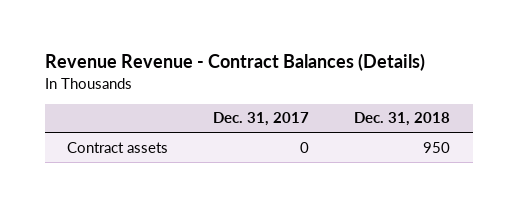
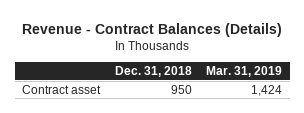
- Revenue Revenue - Contract Balances (Details)
+ Revenue - Contract Balances (Details)
- | Dec. 31, 2017 | Dec. 31, 2018
+ | Dec. 31, 2018 | Mar. 31, 2019
- Contract assets | 0 | 950
+ Contract asset | 950 | 1,424

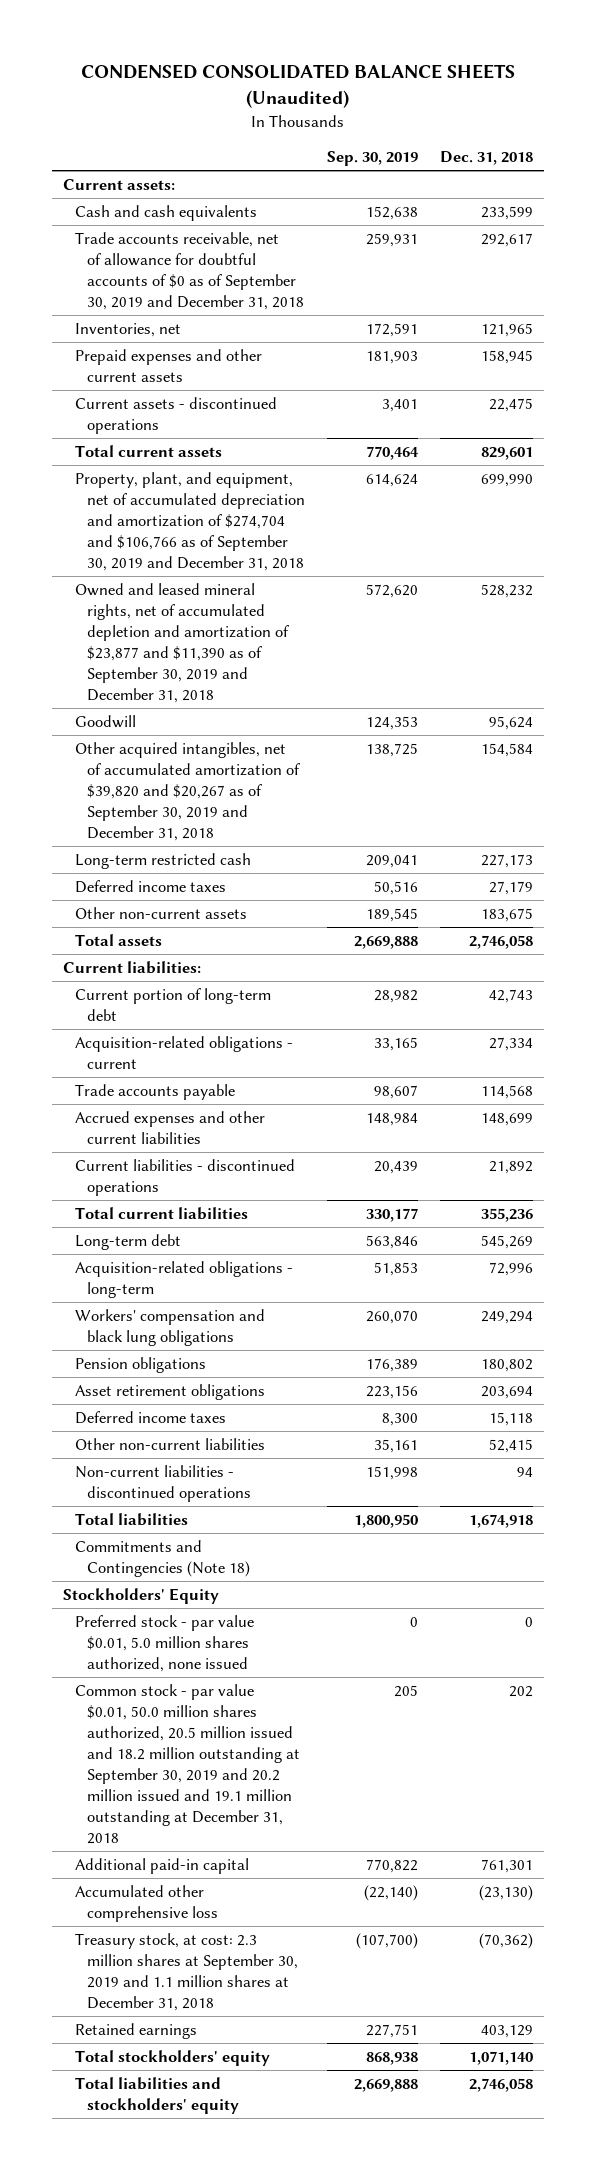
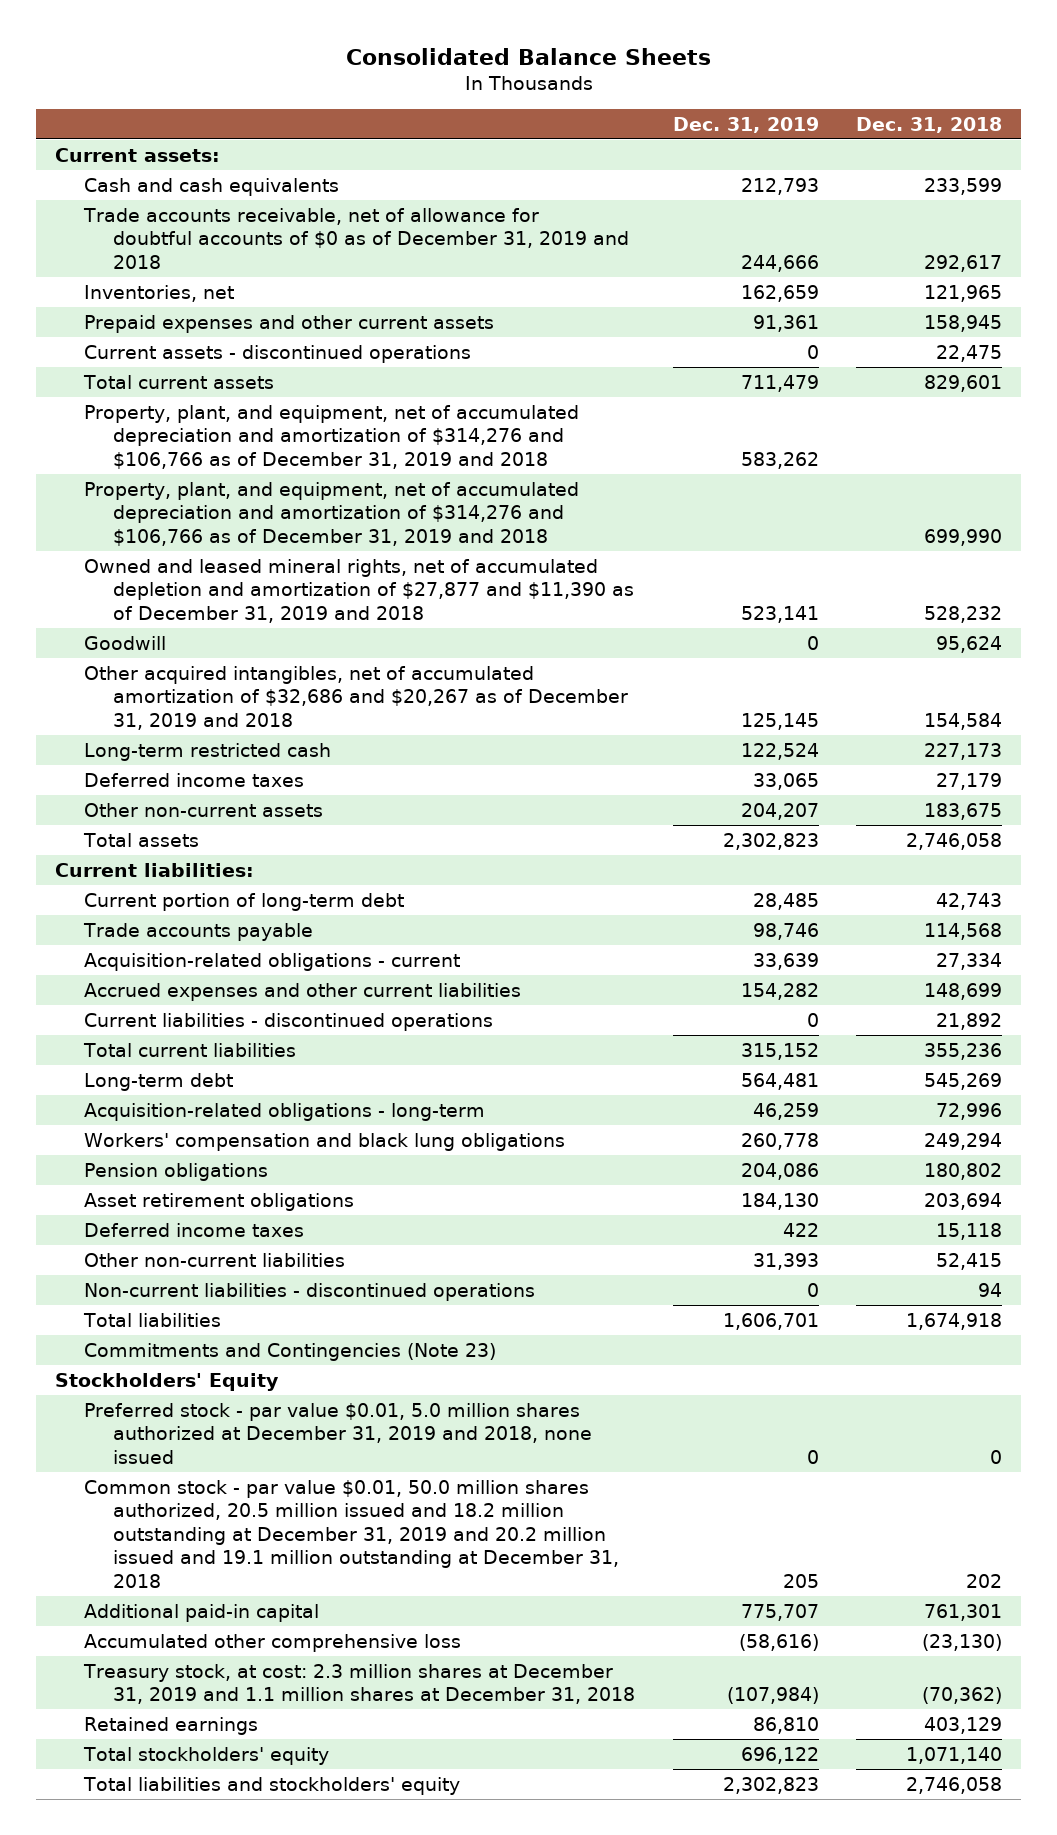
- CONDENSED CONSOLIDATED BALANCE SHEETS (Unaudited)
+ Consolidated Balance Sheets
- | Sep. 30, 2019 | Dec. 31, 2018
+ | Dec. 31, 2019 | Dec. 31, 2018
- Trade accounts receivable, net of allowance for doubtful accounts of $0 as of September 30, 2019 and December 31, 2018 | 259,931 | 292,617
+ Trade accounts receivable, net of allowance for doubtful accounts of $0 as of December 31, 2019 and 2018 | 244,666 | 292,617
- Property, plant, and equipment, net of accumulated depreciation and amortization of $274,704 and $106,766 as of September 30, 2019 and December 31, 2018 | 614,624 | 699,990
- Owned and leased mineral rights, net of accumulated depletion and amortization of $23,877 and $11,390 as of September 30, 2019 and December 31, 2018 | 572,620 | 528,232
+ Property, plant, and equipment, net of accumulated depreciation and amortization of $314,276 and $106,766 as of December 31, 2019 and 2018 | 583,262 |
+ Property, plant, and equipment, net of accumulated depreciation and amortization of $314,276 and $106,766 as of December 31, 2019 and 2018 | | 699,990
+ Owned and leased mineral rights, net of accumulated depletion and amortization of $27,877 and $11,390 as of December 31, 2019 and 2018 | 523,141 | 528,232
- Other acquired intangibles, net of accumulated amortization of $39,820 and $20,267 as of September 30, 2019 and December 31, 2018 | 138,725 | 154,584
+ Other acquired intangibles, net of accumulated amortization of $32,686 and $20,267 as of December 31, 2019 and 2018 | 125,145 | 154,584
moved down: Acquisition-related obligations - current | 33,639 | 27,334
- Commitments and Contingencies (Note 18)
+ Commitments and Contingencies (Note 23)
- Preferred stock - par value $0.01, 5.0 million shares authorized, none issued | 0 | 0
- Common stock - par value $0.01, 50.0 million shares authorized, 20.5 million issued and 18.2 million outstanding at September 30, 2019 and 20.2 million issued and 19.1 million outstanding at December 31, 2018 | 205 | 202
+ Preferred stock - par value $0.01, 5.0 million shares authorized at December 31, 2019 and 2018, none issued | 0 | 0
+ Common stock - par value $0.01, 50.0 million shares authorized, 20.5 million issued and 18.2 million outstanding at December 31, 2019 and 20.2 million issued and 19.1 million outstanding at December 31, 2018 | 205 | 202
- Treasury stock, at cost: 2.3 million shares at September 30, 2019 and 1.1 million shares at December 31, 2018 | (107,700) | (70,362)
+ Treasury stock, at cost: 2.3 million shares at December 31, 2019 and 1.1 million shares at December 31, 2018 | (107,984) | (70,362)

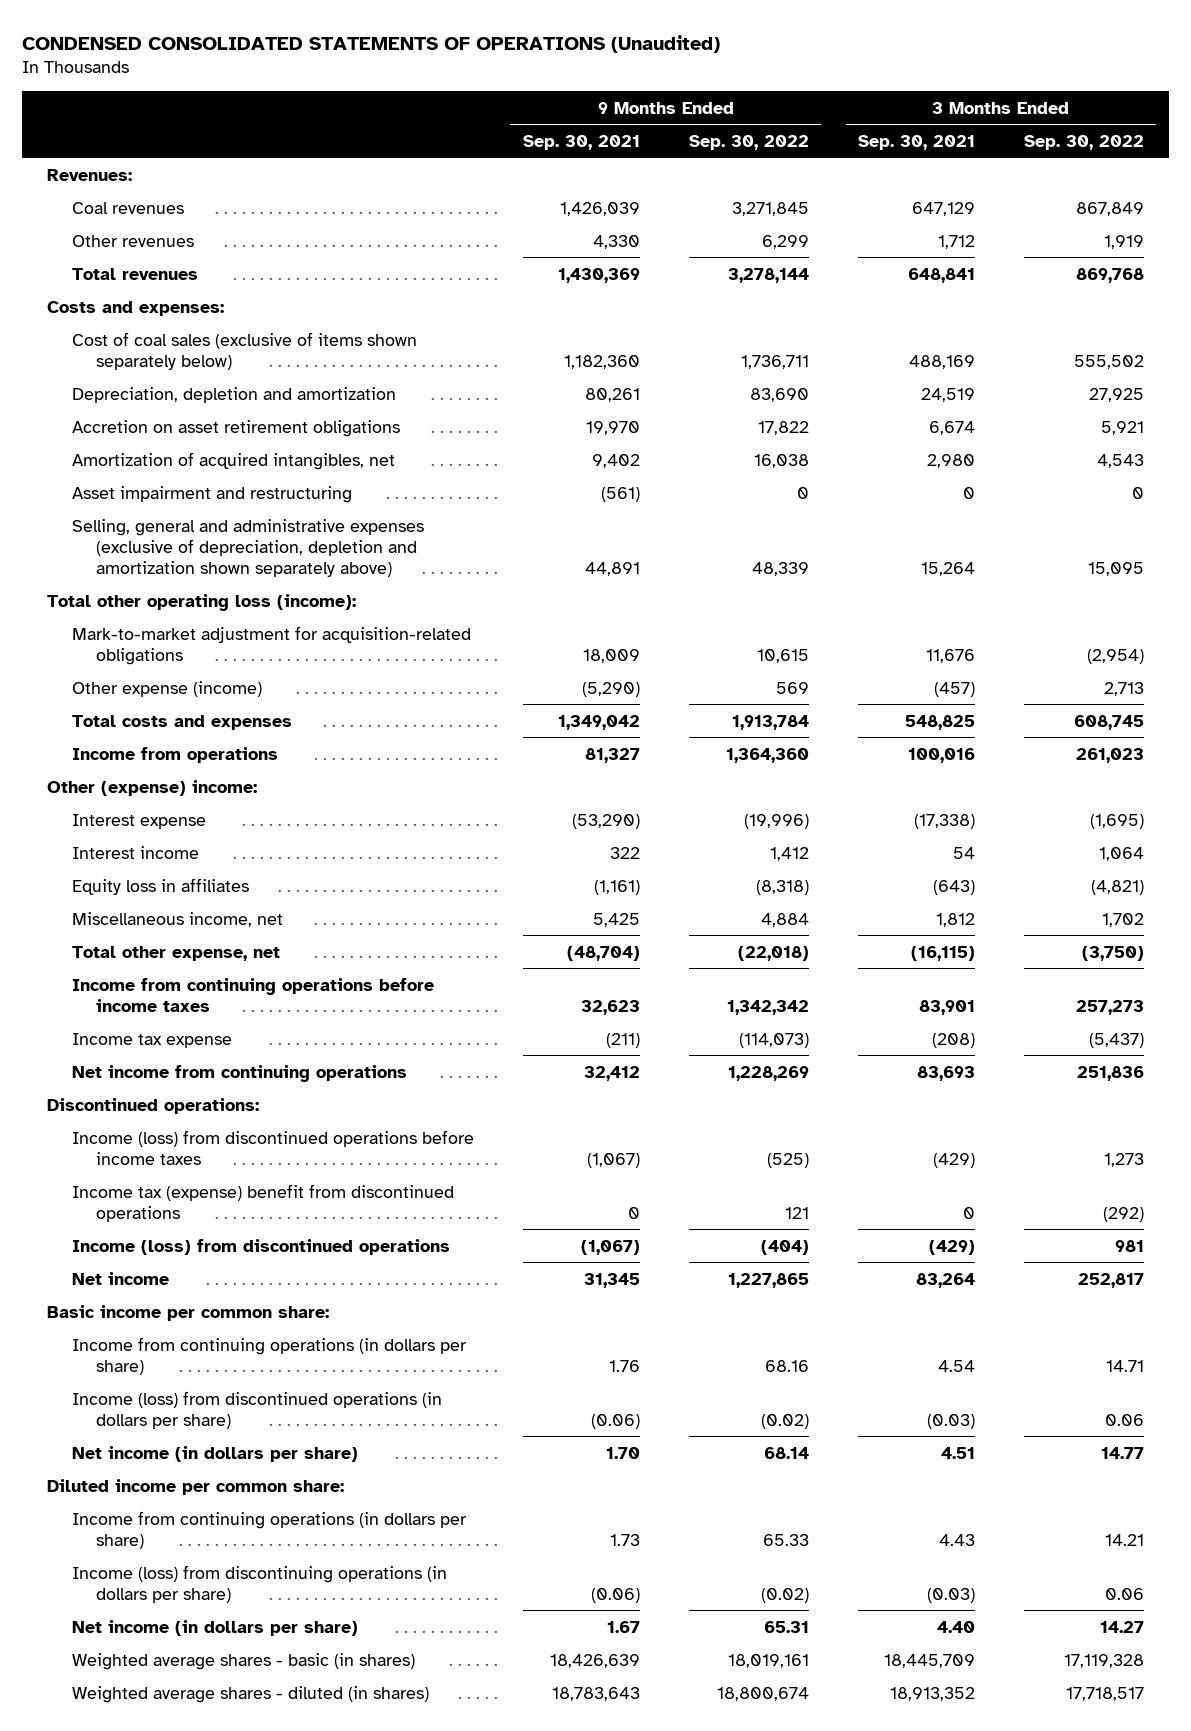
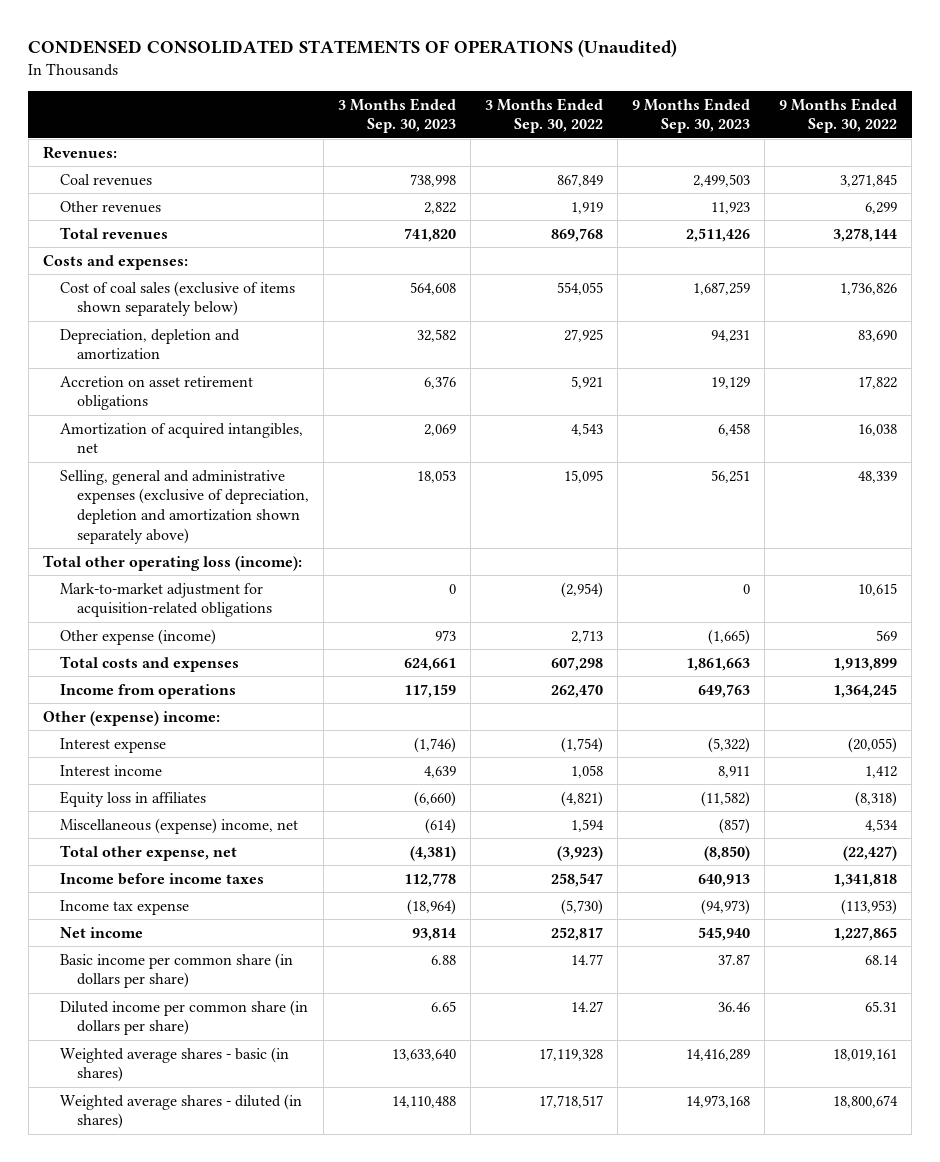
- | 9 Months Ended Sep. 30, 2021 | 9 Months Ended Sep. 30, 2022 | 3 Months Ended Sep. 30, 2021 | 3 Months Ended Sep. 30, 2022
+ | 3 Months Ended Sep. 30, 2023 | 3 Months Ended Sep. 30, 2022 | 9 Months Ended Sep. 30, 2023 | 9 Months Ended Sep. 30, 2022
- Cost of coal sales (exclusive of items shown separately below) | 1,182,360 | 1,736,711 | 488,169 | 555,502
+ Cost of coal sales (exclusive of items shown separately below) | 564,608 | 554,055 | 1,687,259 | 1,736,826
- Asset impairment and restructuring | (561) | 0 | 0 | 0
- Total costs and expenses | 1,349,042 | 1,913,784 | 548,825 | 608,745
- Income from operations | 81,327 | 1,364,360 | 100,016 | 261,023
+ Total costs and expenses | 624,661 | 607,298 | 1,861,663 | 1,913,899
+ Income from operations | 117,159 | 262,470 | 649,763 | 1,364,245
- Interest expense | (53,290) | (19,996) | (17,338) | (1,695)
- Interest income | 322 | 1,412 | 54 | 1,064
+ Interest expense | (1,746) | (1,754) | (5,322) | (20,055)
+ Interest income | 4,639 | 1,058 | 8,911 | 1,412
- Miscellaneous income, net | 5,425 | 4,884 | 1,812 | 1,702
- Total other expense, net | (48,704) | (22,018) | (16,115) | (3,750)
- Income from continuing operations before income taxes | 32,623 | 1,342,342 | 83,901 | 257,273
- Income tax expense | (211) | (114,073) | (208) | (5,437)
- Net income from continuing operations | 32,412 | 1,228,269 | 83,693 | 251,836
- Discontinued operations:
- Income (loss) from discontinued operations before income taxes | (1,067) | (525) | (429) | 1,273
- Income tax (expense) benefit from discontinued operations | 0 | 121 | 0 | (292)
- Income (loss) from discontinued operations | (1,067) | (404) | (429) | 981
+ Miscellaneous (expense) income, net | (614) | 1,594 | (857) | 4,534
+ Total other expense, net | (4,381) | (3,923) | (8,850) | (22,427)
+ Income before income taxes | 112,778 | 258,547 | 640,913 | 1,341,818
+ Income tax expense | (18,964) | (5,730) | (94,973) | (113,953)
- Basic income per common share:
- Income from continuing operations (in dollars per share) | 1.76 | 68.16 | 4.54 | 14.71
- Income (loss) from discontinued operations (in dollars per share) | (0.06) | (0.02) | (0.03) | 0.06
- Net income (in dollars per share) | 1.70 | 68.14 | 4.51 | 14.77
- Diluted income per common share:
- Income from continuing operations (in dollars per share) | 1.73 | 65.33 | 4.43 | 14.21
- Income (loss) from discontinuing operations (in dollars per share) | (0.06) | (0.02) | (0.03) | 0.06
- Net income (in dollars per share) | 1.67 | 65.31 | 4.40 | 14.27
+ Basic income per common share (in dollars per share) | 6.88 | 14.77 | 37.87 | 68.14
+ Diluted income per common share (in dollars per share) | 6.65 | 14.27 | 36.46 | 65.31

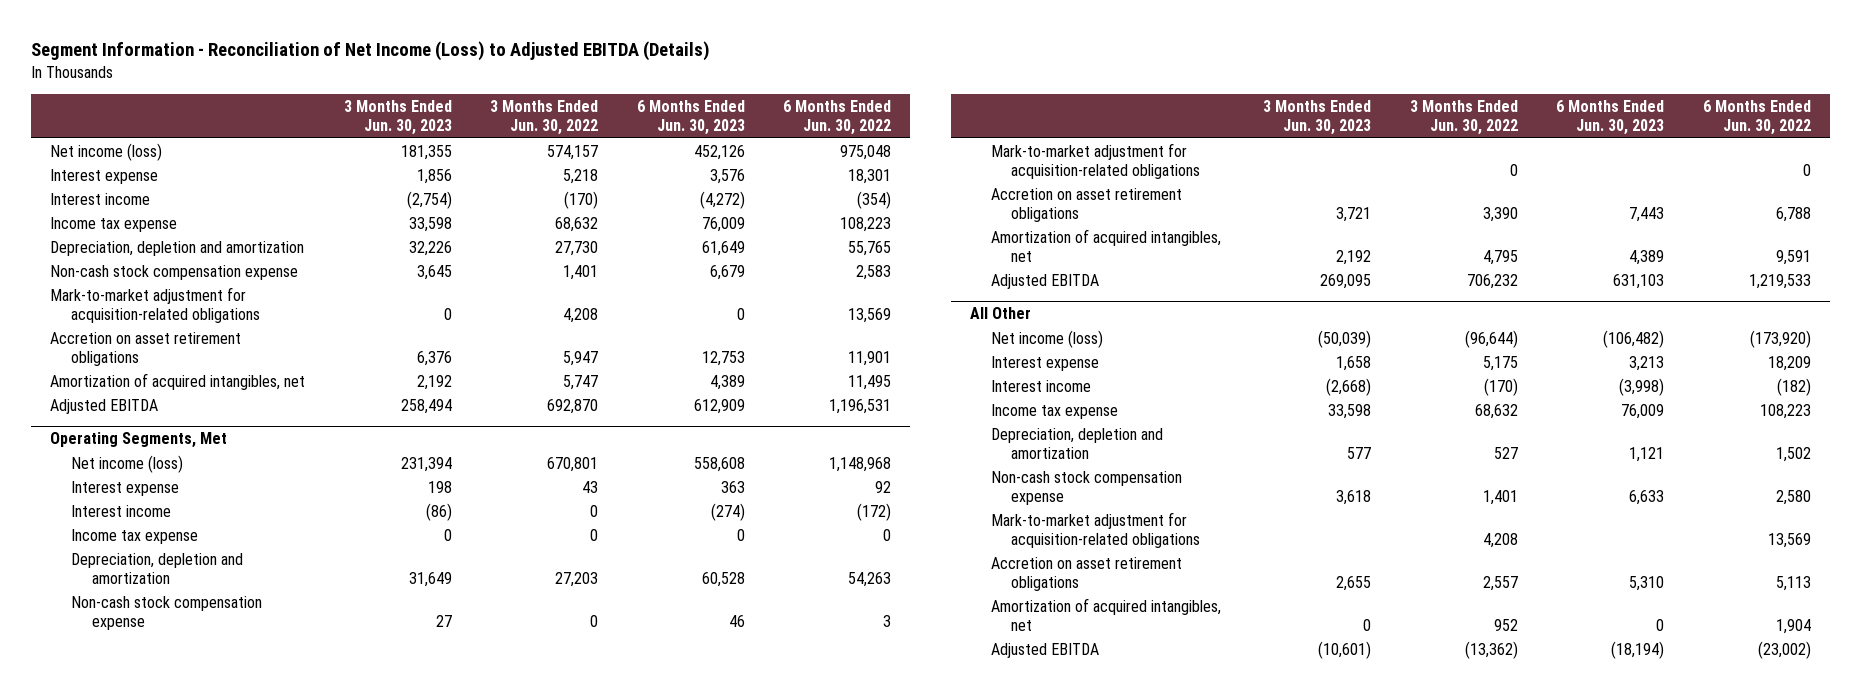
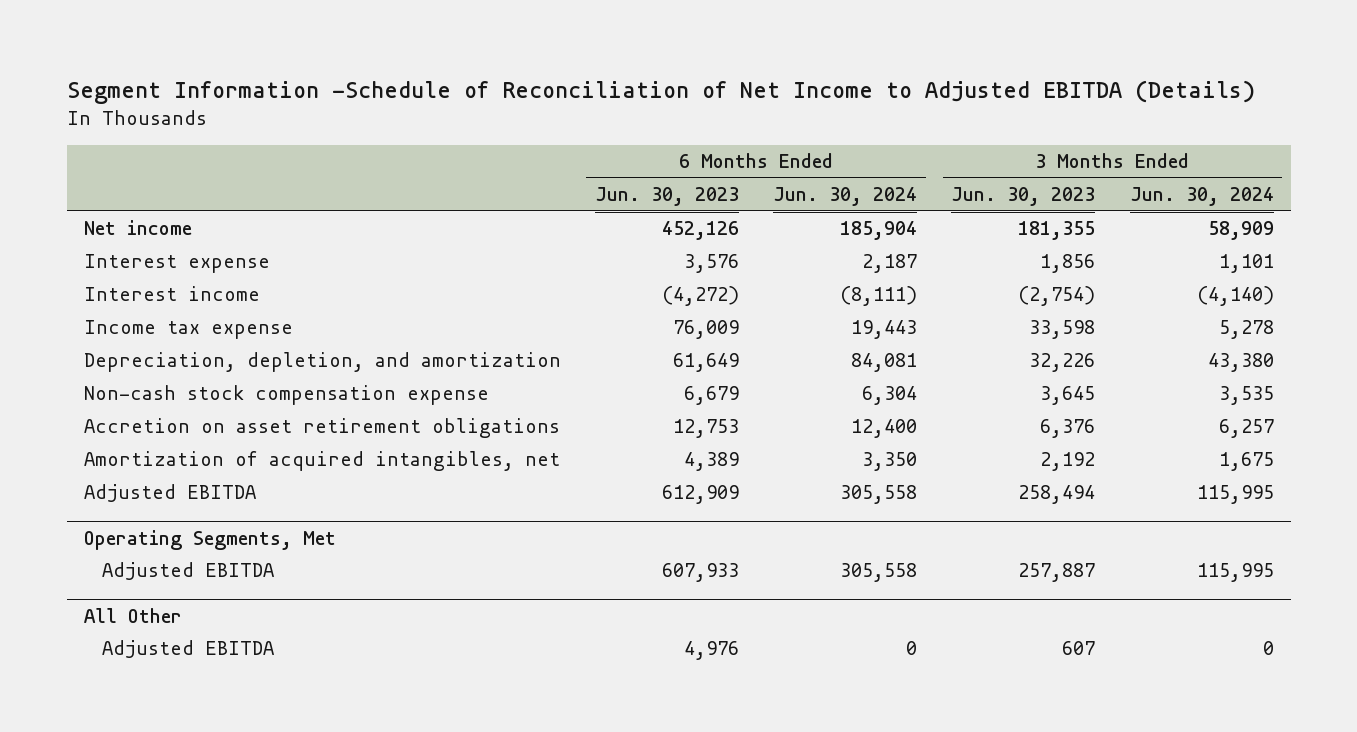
- Segment Information - Reconciliation of Net Income (Loss) to Adjusted EBITDA (Details)
+ Segment Information -Schedule of Reconciliation of Net Income to Adjusted EBITDA (Details)
- | 3 Months Ended Jun. 30, 2023 | 3 Months Ended Jun. 30, 2022 | 6 Months Ended Jun. 30, 2023 | 6 Months Ended Jun. 30, 2022
+ | 6 Months Ended Jun. 30, 2023 | 6 Months Ended Jun. 30, 2024 | 3 Months Ended Jun. 30, 2023 | 3 Months Ended Jun. 30, 2024
- Net income (loss) | 181,355 | 574,157 | 452,126 | 975,048
+ Net income | 452,126 | 185,904 | 181,355 | 58,909
- Depreciation, depletion and amortization | 32,226 | 27,730 | 61,649 | 55,765
+ Depreciation, depletion, and amortization | 61,649 | 84,081 | 32,226 | 43,380
- Mark-to-market adjustment for acquisition-related obligations | 0 | 4,208 | 0 | 13,569
@ Operating Segments, Met
- Net income (loss) | 231,394 | 670,801 | 558,608 | 1,148,968
- Interest expense | 198 | 43 | 363 | 92
- Interest income | (86) | 0 | (274) | (172)
- Income tax expense | 0 | 0 | 0 | 0
- Depreciation, depletion and amortization | 31,649 | 27,203 | 60,528 | 54,263
- Non-cash stock compensation expense | 27 | 0 | 46 | 3
- Mark-to-market adjustment for acquisition-related obligations | | 0 | | 0
- Accretion on asset retirement obligations | 3,721 | 3,390 | 7,443 | 6,788
- Amortization of acquired intangibles, net | 2,192 | 4,795 | 4,389 | 9,591
- Adjusted EBITDA | 269,095 | 706,232 | 631,103 | 1,219,533
+ Adjusted EBITDA | 607,933 | 305,558 | 257,887 | 115,995
@ All Other
- Net income (loss) | (50,039) | (96,644) | (106,482) | (173,920)
- Interest expense | 1,658 | 5,175 | 3,213 | 18,209
- Interest income | (2,668) | (170) | (3,998) | (182)
- Income tax expense | 33,598 | 68,632 | 76,009 | 108,223
- Depreciation, depletion and amortization | 577 | 527 | 1,121 | 1,502
- Non-cash stock compensation expense | 3,618 | 1,401 | 6,633 | 2,580
- Mark-to-market adjustment for acquisition-related obligations | | 4,208 | | 13,569
- Accretion on asset retirement obligations | 2,655 | 2,557 | 5,310 | 5,113
- Amortization of acquired intangibles, net | 0 | 952 | 0 | 1,904
- Adjusted EBITDA | (10,601) | (13,362) | (18,194) | (23,002)
+ Adjusted EBITDA | 4,976 | 0 | 607 | 0

